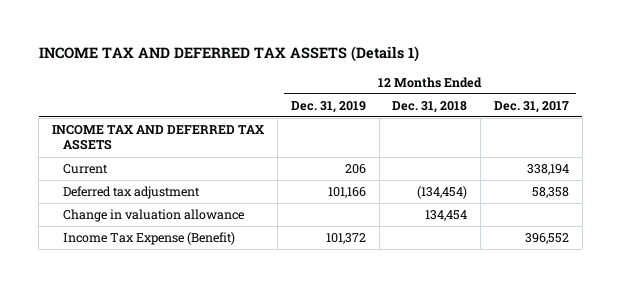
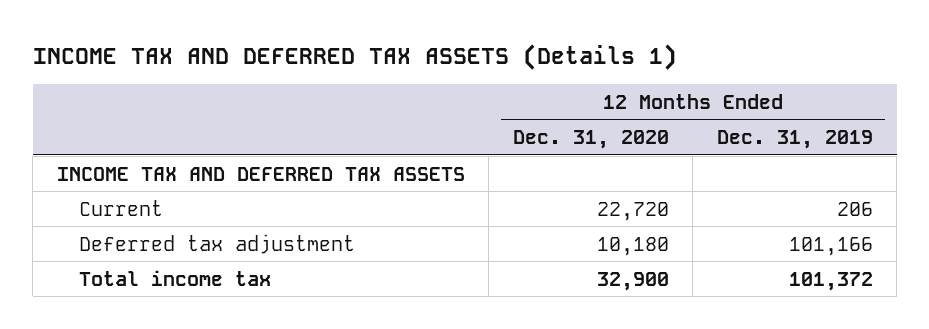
- | 12 Months Ended Dec. 31, 2019 | 12 Months Ended Dec. 31, 2018 | 12 Months Ended Dec. 31, 2017
+ | 12 Months Ended Dec. 31, 2020 | 12 Months Ended Dec. 31, 2019
- Change in valuation allowance | | 134,454 |
- Income Tax Expense (Benefit) | 101,372 | | 396,552
+ Total income tax | 32,900 | 101,372

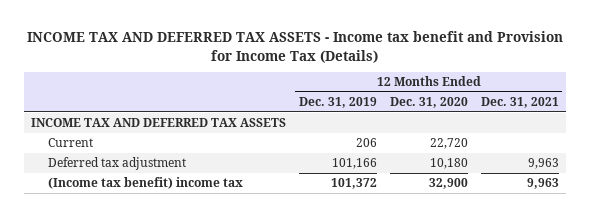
- INCOME TAX AND DEFERRED TAX ASSETS (Details 1)
+ INCOME TAX AND DEFERRED TAX ASSETS - Income tax benefit and Provision for Income Tax (Details)
- | 12 Months Ended Dec. 31, 2020 | 12 Months Ended Dec. 31, 2019
+ | 12 Months Ended Dec. 31, 2019 | 12 Months Ended Dec. 31, 2020 | 12 Months Ended Dec. 31, 2021
- Total income tax | 32,900 | 101,372
+ (Income tax benefit) income tax | 101,372 | 32,900 | 9,963

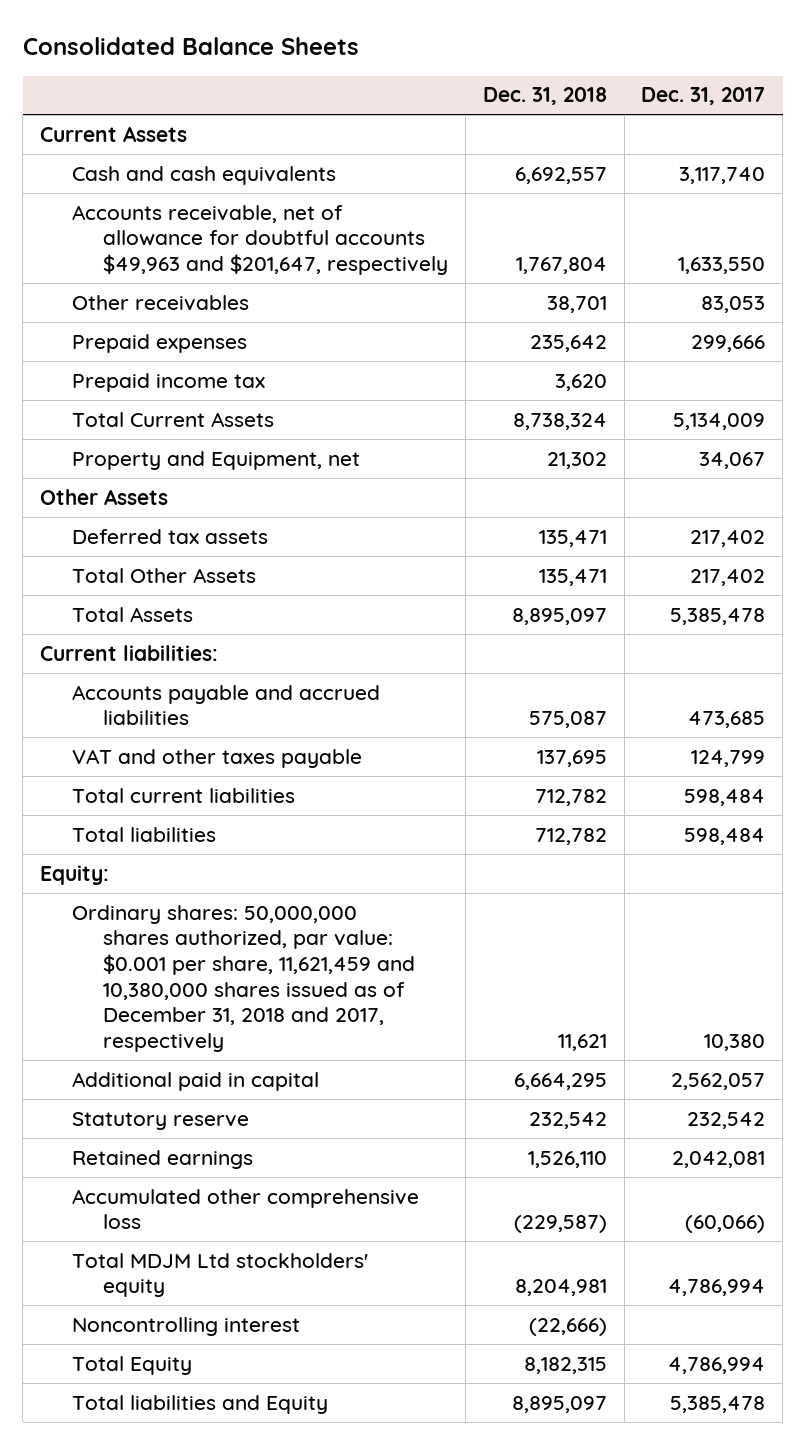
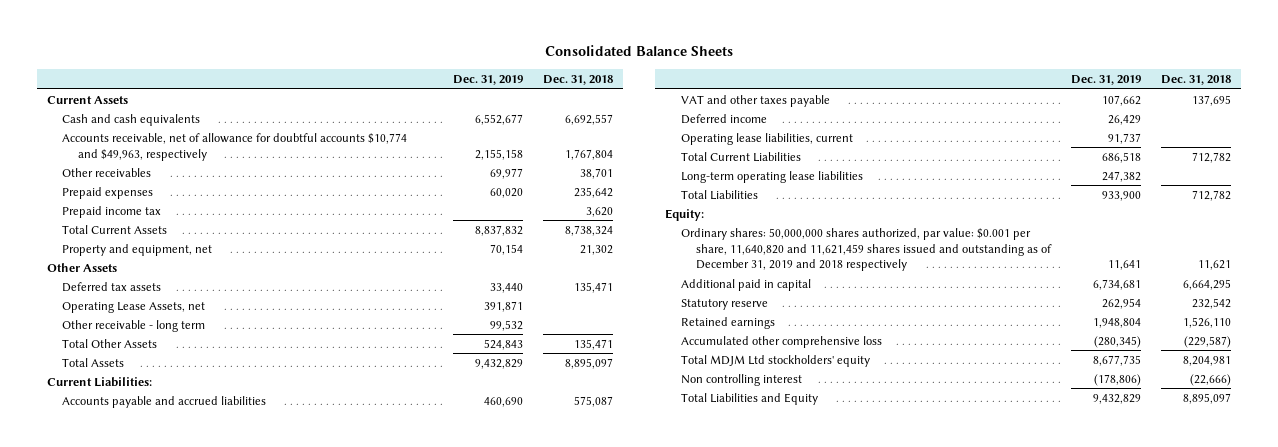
- | Dec. 31, 2018 | Dec. 31, 2017
+ | Dec. 31, 2019 | Dec. 31, 2018
- Accounts receivable, net of allowance for doubtful accounts $49,963 and $201,647, respectively | 1,767,804 | 1,633,550
+ Accounts receivable, net of allowance for doubtful accounts $10,774 and $49,963, respectively | 2,155,158 | 1,767,804
- Property and Equipment, net | 21,302 | 34,067
+ Property and equipment, net | 70,154 | 21,302
+ Operating Lease Assets, net | 391,871 |
+ Other receivable - long term | 99,532 |
- Current liabilities:
+ Current Liabilities:
- Total current liabilities | 712,782 | 598,484
- Total liabilities | 712,782 | 598,484
+ Deferred income | 26,429 |
+ Operating lease liabilities, current | 91,737 |
+ Total Current Liabilities | 686,518 | 712,782
+ Long-term operating lease liabilities | 247,382 |
+ Total Liabilities | 933,900 | 712,782
- Ordinary shares: 50,000,000 shares authorized, par value: $0.001 per share, 11,621,459 and 10,380,000 shares issued as of December 31, 2018 and 2017, respectively | 11,621 | 10,380
+ Ordinary shares: 50,000,000 shares authorized, par value: $0.001 per share, 11,640,820 and 11,621,459 shares issued and outstanding as of December 31, 2019 and 2018 respectively | 11,641 | 11,621
- Noncontrolling interest | (22,666) |
- Total Equity | 8,182,315 | 4,786,994
- Total liabilities and Equity | 8,895,097 | 5,385,478
+ Non controlling interest | (178,806) | (22,666)
+ Total Liabilities and Equity | 9,432,829 | 8,895,097

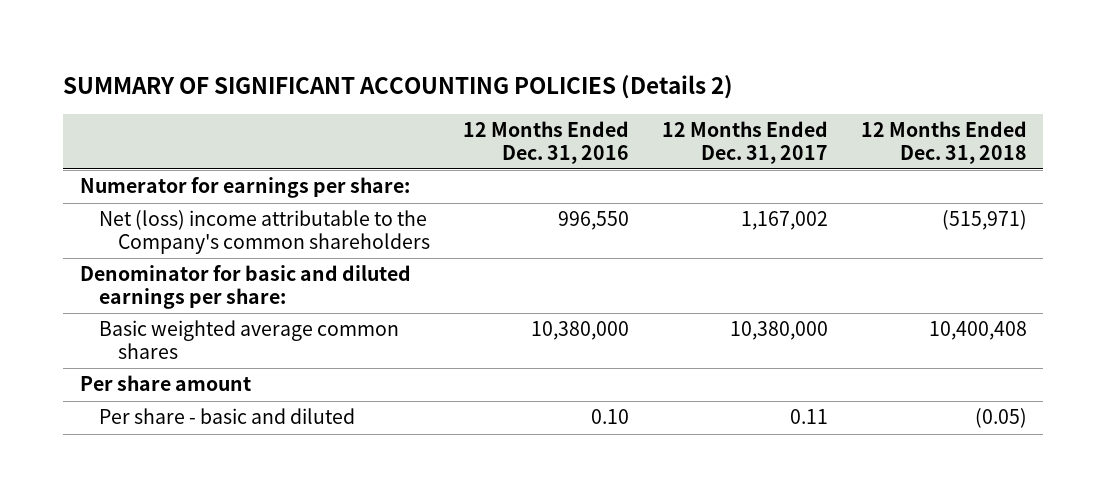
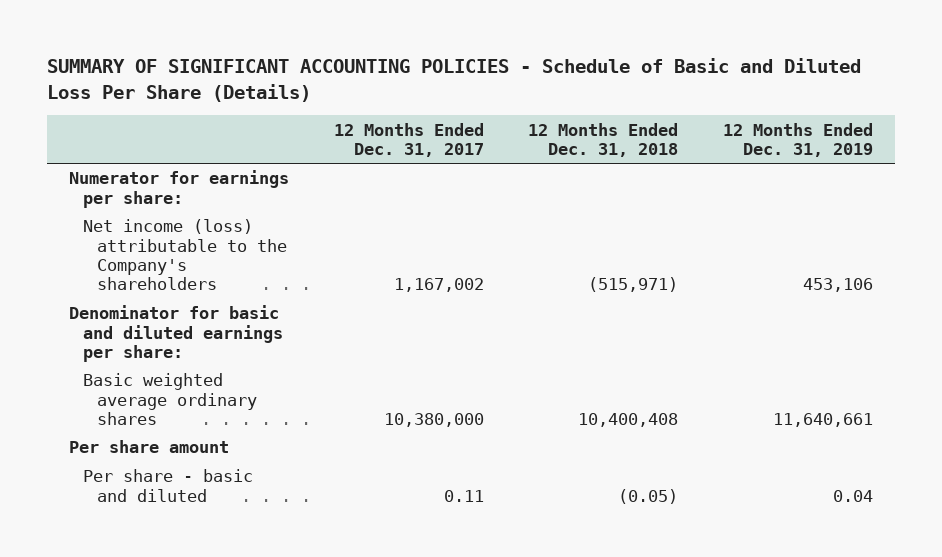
- SUMMARY OF SIGNIFICANT ACCOUNTING POLICIES (Details 2)
+ SUMMARY OF SIGNIFICANT ACCOUNTING POLICIES - Schedule of Basic and Diluted Loss Per Share (Details)
- | 12 Months Ended Dec. 31, 2016 | 12 Months Ended Dec. 31, 2017 | 12 Months Ended Dec. 31, 2018
+ | 12 Months Ended Dec. 31, 2017 | 12 Months Ended Dec. 31, 2018 | 12 Months Ended Dec. 31, 2019
- Net (loss) income attributable to the Company's common shareholders | 996,550 | 1,167,002 | (515,971)
+ Net income (loss) attributable to the Company's shareholders | 1,167,002 | (515,971) | 453,106
- Basic weighted average common shares | 10,380,000 | 10,380,000 | 10,400,408
+ Basic weighted average ordinary shares | 10,380,000 | 10,400,408 | 11,640,661

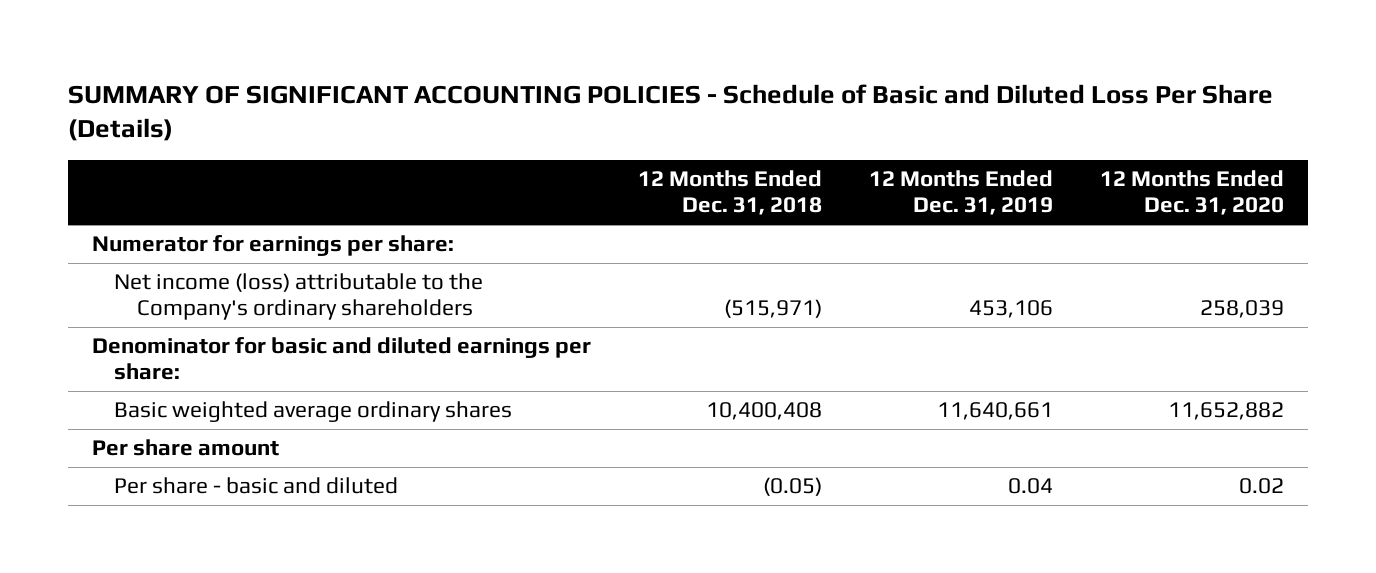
- | 12 Months Ended Dec. 31, 2017 | 12 Months Ended Dec. 31, 2018 | 12 Months Ended Dec. 31, 2019
+ | 12 Months Ended Dec. 31, 2018 | 12 Months Ended Dec. 31, 2019 | 12 Months Ended Dec. 31, 2020
- Net income (loss) attributable to the Company's shareholders | 1,167,002 | (515,971) | 453,106
+ Net income (loss) attributable to the Company's ordinary shareholders | (515,971) | 453,106 | 258,039

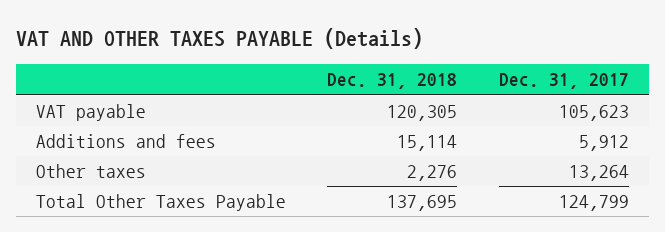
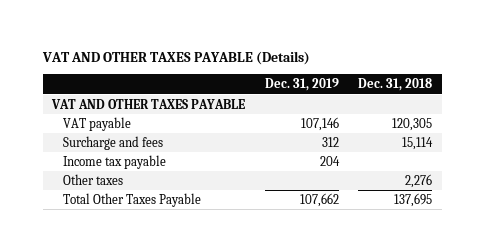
- | Dec. 31, 2018 | Dec. 31, 2017
+ | Dec. 31, 2019 | Dec. 31, 2018
+ VAT AND OTHER TAXES PAYABLE
- Additions and fees | 15,114 | 5,912
+ Surcharge and fees | 312 | 15,114
+ Income tax payable | 204 |

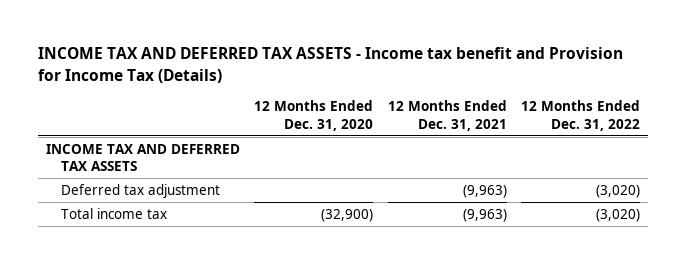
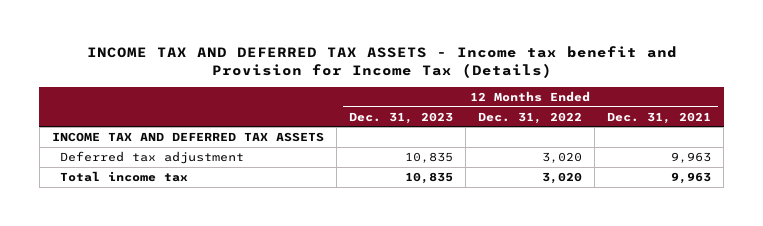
- | 12 Months Ended Dec. 31, 2020 | 12 Months Ended Dec. 31, 2021 | 12 Months Ended Dec. 31, 2022
+ | 12 Months Ended Dec. 31, 2023 | 12 Months Ended Dec. 31, 2022 | 12 Months Ended Dec. 31, 2021
- Deferred tax adjustment | | (9,963) | (3,020)
- Total income tax | (32,900) | (9,963) | (3,020)
+ Deferred tax adjustment | 10,835 | 3,020 | 9,963
+ Total income tax | 10,835 | 3,020 | 9,963

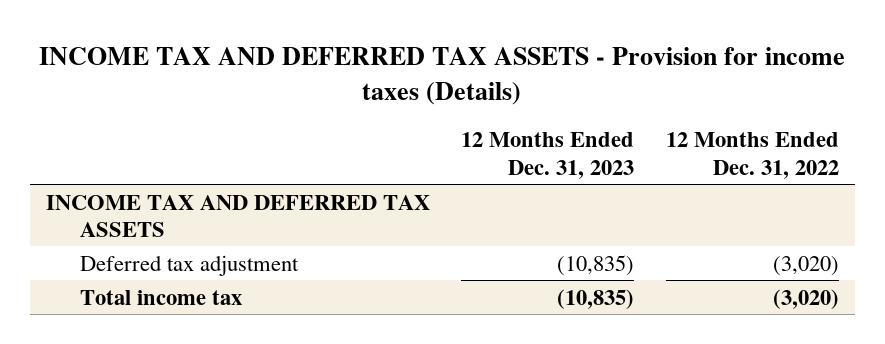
- INCOME TAX AND DEFERRED TAX ASSETS - Income tax benefit and Provision for Income Tax (Details)
+ INCOME TAX AND DEFERRED TAX ASSETS - Provision for income taxes (Details)
- | 12 Months Ended Dec. 31, 2023 | 12 Months Ended Dec. 31, 2022 | 12 Months Ended Dec. 31, 2021
+ | 12 Months Ended Dec. 31, 2023 | 12 Months Ended Dec. 31, 2022
- Deferred tax adjustment | 10,835 | 3,020 | 9,963
- Total income tax | 10,835 | 3,020 | 9,963
+ Deferred tax adjustment | (10,835) | (3,020)
+ Total income tax | (10,835) | (3,020)

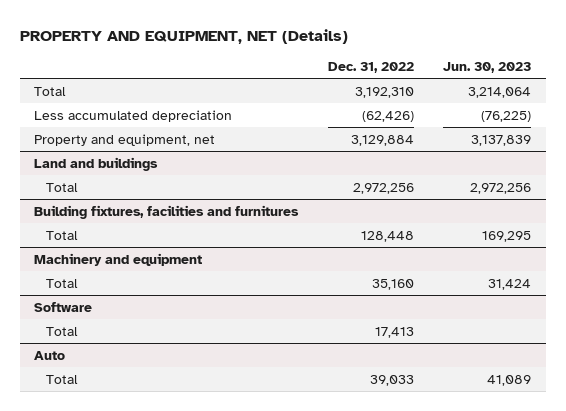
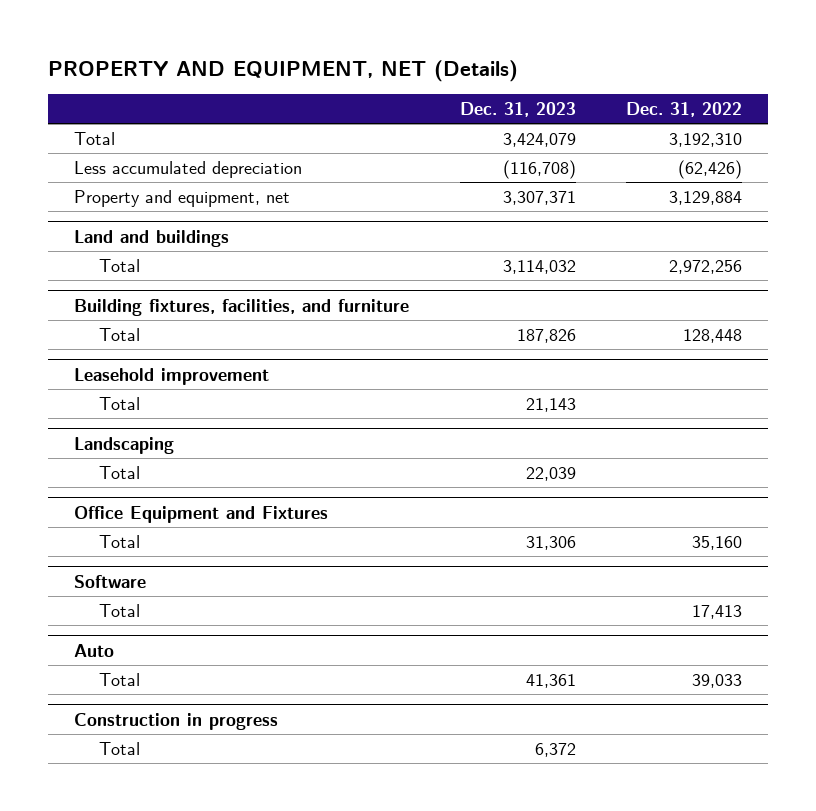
- | Dec. 31, 2022 | Jun. 30, 2023
+ | Dec. 31, 2023 | Dec. 31, 2022
- Building fixtures, facilities and furnitures
+ Building fixtures, facilities, and furniture
- Machinery and equipment
+ Leasehold improvement
+ Total | 21,143 |
+ Landscaping
+ Total | 22,039 |
+ Office Equipment and Fixtures
+ Construction in progress
+ Total | 6,372 |

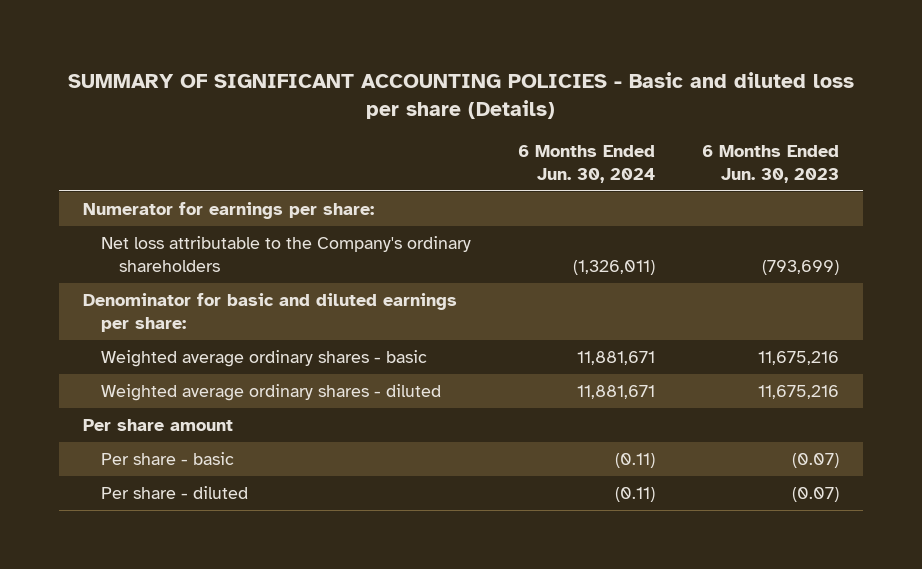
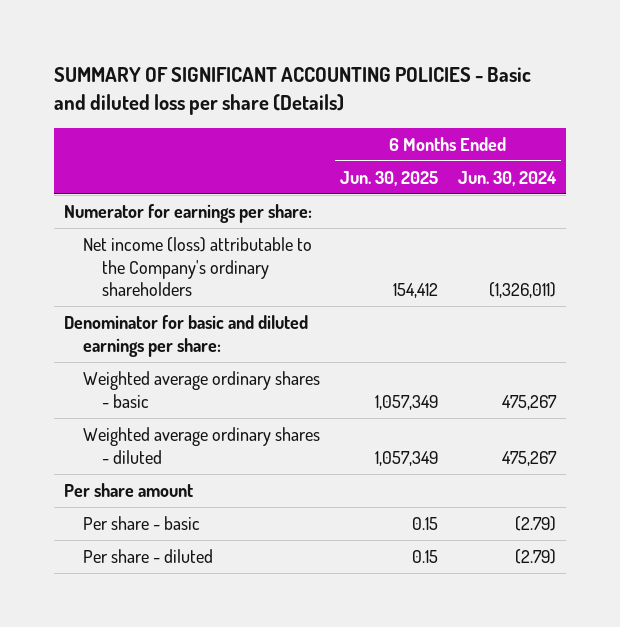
- | 6 Months Ended Jun. 30, 2024 | 6 Months Ended Jun. 30, 2023
+ | 6 Months Ended Jun. 30, 2025 | 6 Months Ended Jun. 30, 2024
- Net loss attributable to the Company's ordinary shareholders | (1,326,011) | (793,699)
+ Net income (loss) attributable to the Company's ordinary shareholders | 154,412 | (1,326,011)
- Weighted average ordinary shares - basic | 11,881,671 | 11,675,216
- Weighted average ordinary shares - diluted | 11,881,671 | 11,675,216
+ Weighted average ordinary shares - basic | 1,057,349 | 475,267
+ Weighted average ordinary shares - diluted | 1,057,349 | 475,267
- Per share - basic | (0.11) | (0.07)
- Per share - diluted | (0.11) | (0.07)
+ Per share - basic | 0.15 | (2.79)
+ Per share - diluted | 0.15 | (2.79)

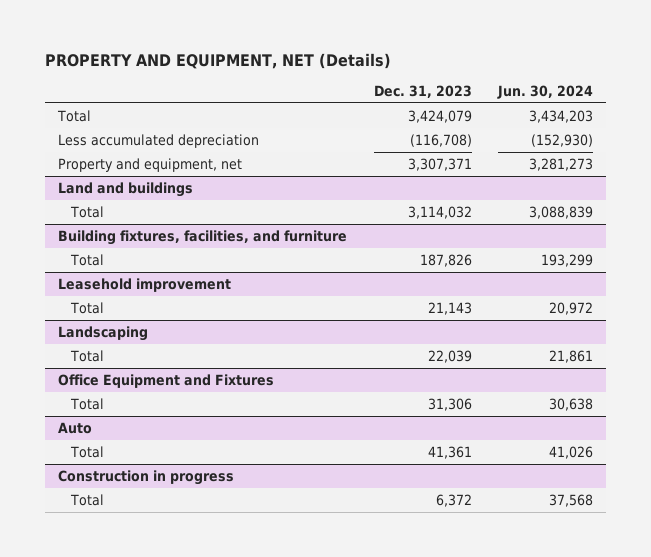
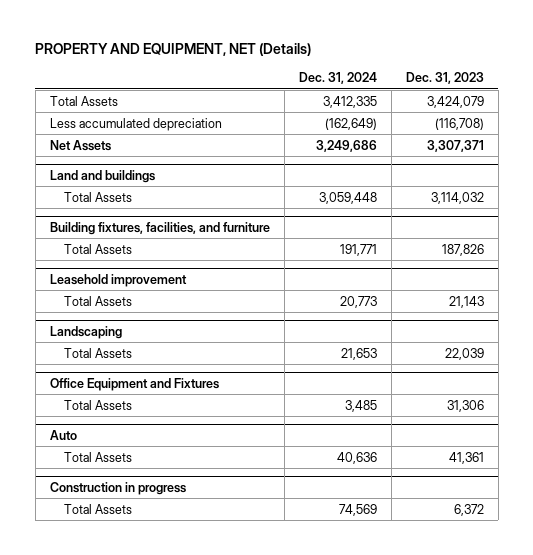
- | Dec. 31, 2023 | Jun. 30, 2024
+ | Dec. 31, 2024 | Dec. 31, 2023
- Total | 3,424,079 | 3,434,203
+ Total Assets | 3,412,335 | 3,424,079
- Property and equipment, net | 3,307,371 | 3,281,273
+ Net Assets | 3,249,686 | 3,307,371
@ Land and buildings
- Total | 3,114,032 | 3,088,839
+ Total Assets | 3,059,448 | 3,114,032
@ Building fixtures, facilities, and furniture
- Total | 187,826 | 193,299
+ Total Assets | 191,771 | 187,826
@ Leasehold improvement
- Total | 21,143 | 20,972
+ Total Assets | 20,773 | 21,143
@ Landscaping
- Total | 22,039 | 21,861
+ Total Assets | 21,653 | 22,039
@ Office Equipment and Fixtures
- Total | 31,306 | 30,638
+ Total Assets | 3,485 | 31,306
@ Auto
- Total | 41,361 | 41,026
+ Total Assets | 40,636 | 41,361
@ Construction in progress
- Total | 6,372 | 37,568
+ Total Assets | 74,569 | 6,372

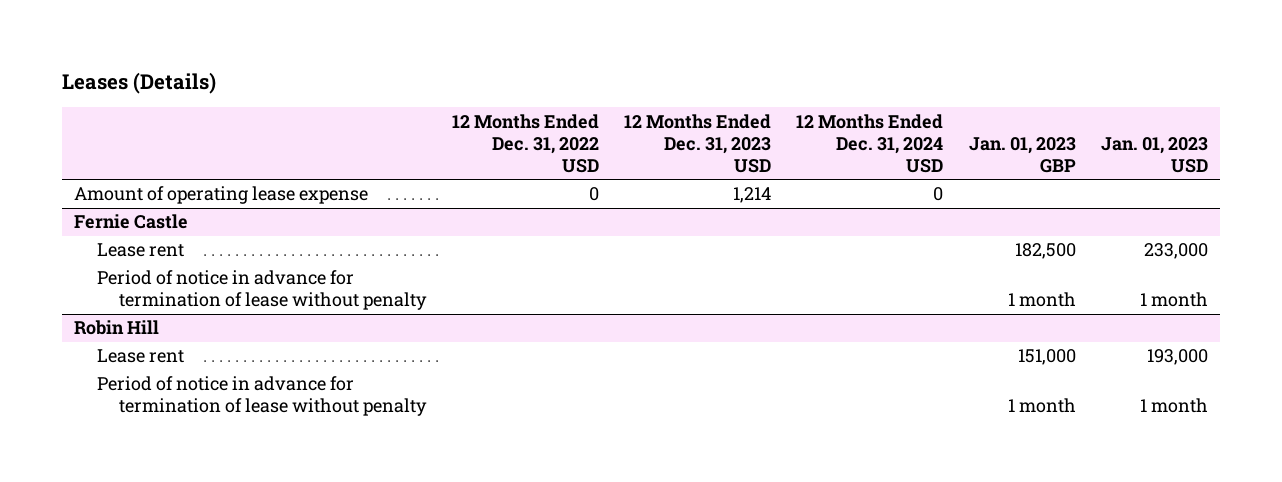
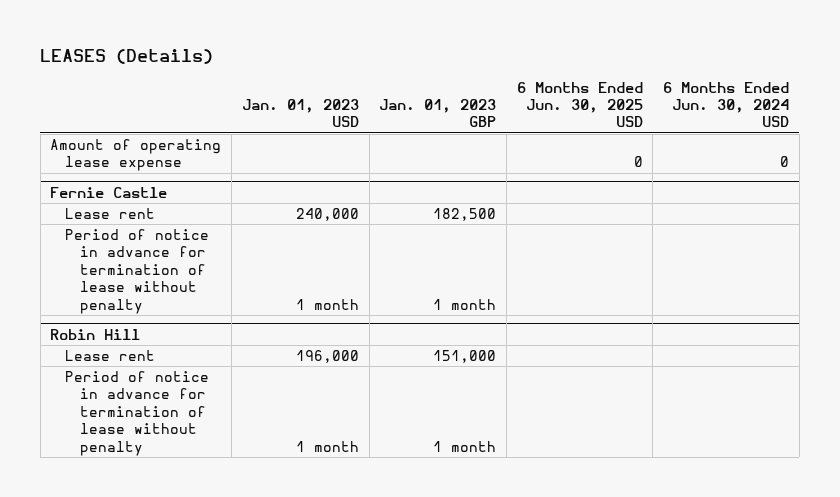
- Leases (Details)
+ LEASES (Details)
- | 12 Months Ended Dec. 31, 2022 USD | 12 Months Ended Dec. 31, 2023 USD | 12 Months Ended Dec. 31, 2024 USD | Jan. 01, 2023 GBP | Jan. 01, 2023 USD
+ | Jan. 01, 2023 USD | Jan. 01, 2023 GBP | 6 Months Ended Jun. 30, 2025 USD | 6 Months Ended Jun. 30, 2024 USD
@ Fernie Castle
- Lease rent | | | | 182,500 | 233,000
+ Lease rent | 240,000 | 182,500 | |
@ Robin Hill
- Lease rent | | | | 151,000 | 193,000
+ Lease rent | 196,000 | 151,000 | |

